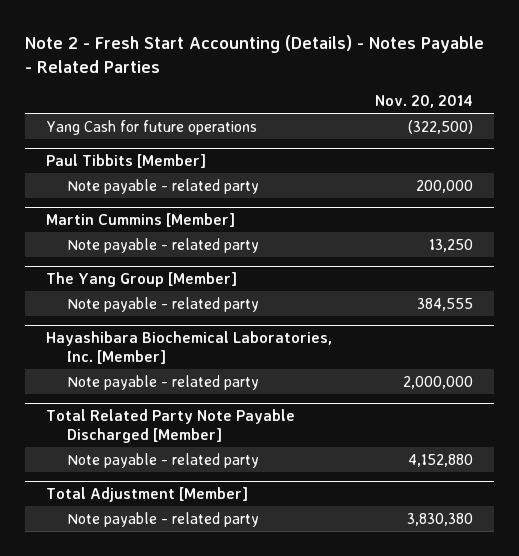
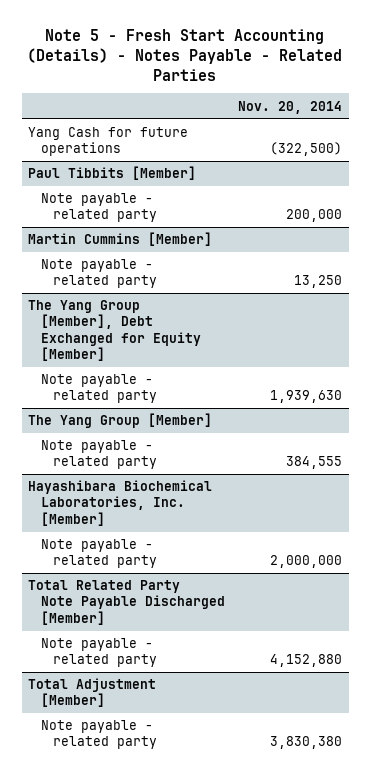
- Note 2 - Fresh Start Accounting (Details) - Notes Payable - Related Parties
+ Note 5 - Fresh Start Accounting (Details) - Notes Payable - Related Parties
+ The Yang Group [Member], Debt Exchanged for Equity [Member]
+ Note payable - related party | 1,939,630

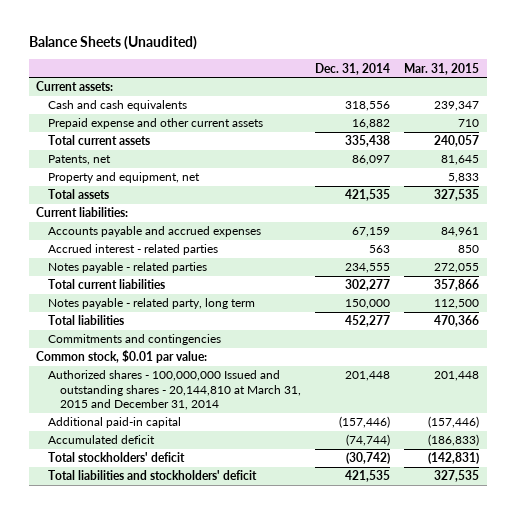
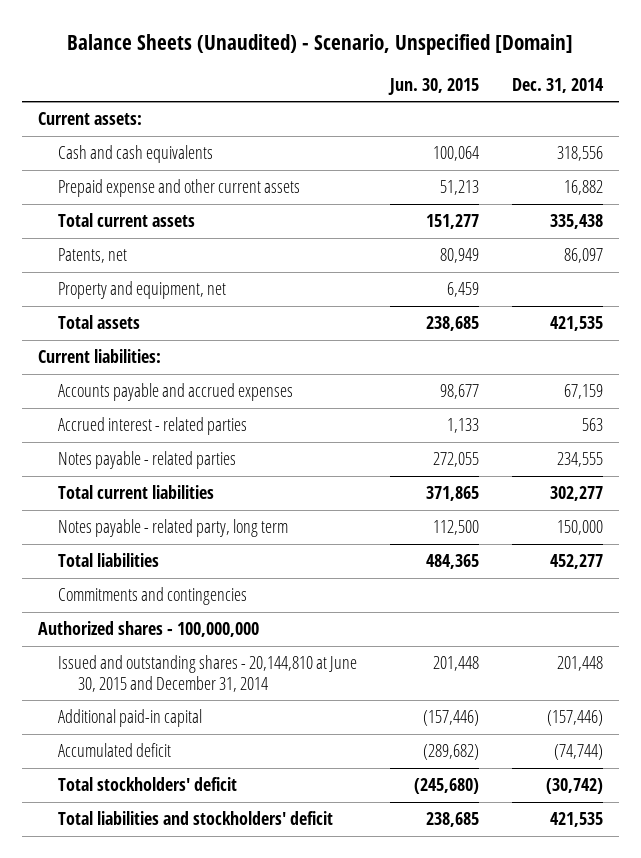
- Balance Sheets (Unaudited)
+ Balance Sheets (Unaudited) - Scenario, Unspecified [Domain]
- | Dec. 31, 2014 | Mar. 31, 2015
+ | Jun. 30, 2015 | Dec. 31, 2014
- Common stock, $0.01 par value:
- Authorized shares - 100,000,000 Issued and outstanding shares - 20,144,810 at March 31, 2015 and December 31, 2014 | 201,448 | 201,448
+ Authorized shares - 100,000,000
+ Issued and outstanding shares - 20,144,810 at June 30, 2015 and December 31, 2014 | 201,448 | 201,448

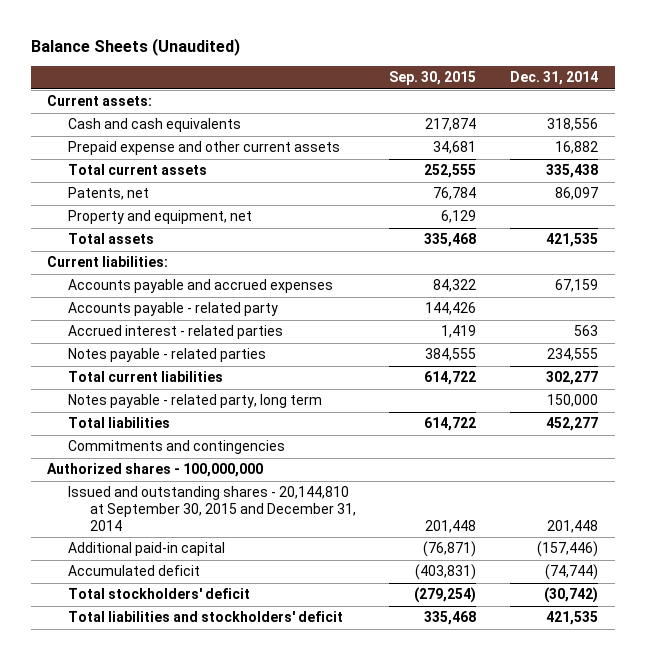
- Balance Sheets (Unaudited) - Scenario, Unspecified [Domain]
+ Balance Sheets (Unaudited)
- | Jun. 30, 2015 | Dec. 31, 2014
+ | Sep. 30, 2015 | Dec. 31, 2014
+ Accounts payable - related party | 144,426 |
- Issued and outstanding shares - 20,144,810 at June 30, 2015 and December 31, 2014 | 201,448 | 201,448
+ Issued and outstanding shares - 20,144,810 at September 30, 2015 and December 31, 2014 | 201,448 | 201,448

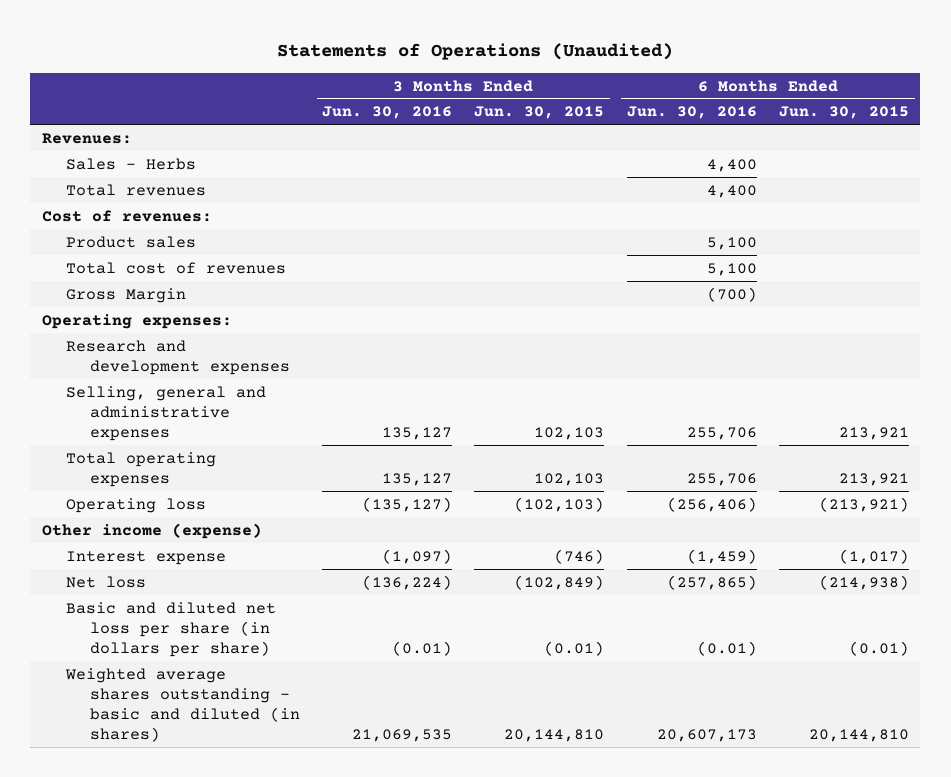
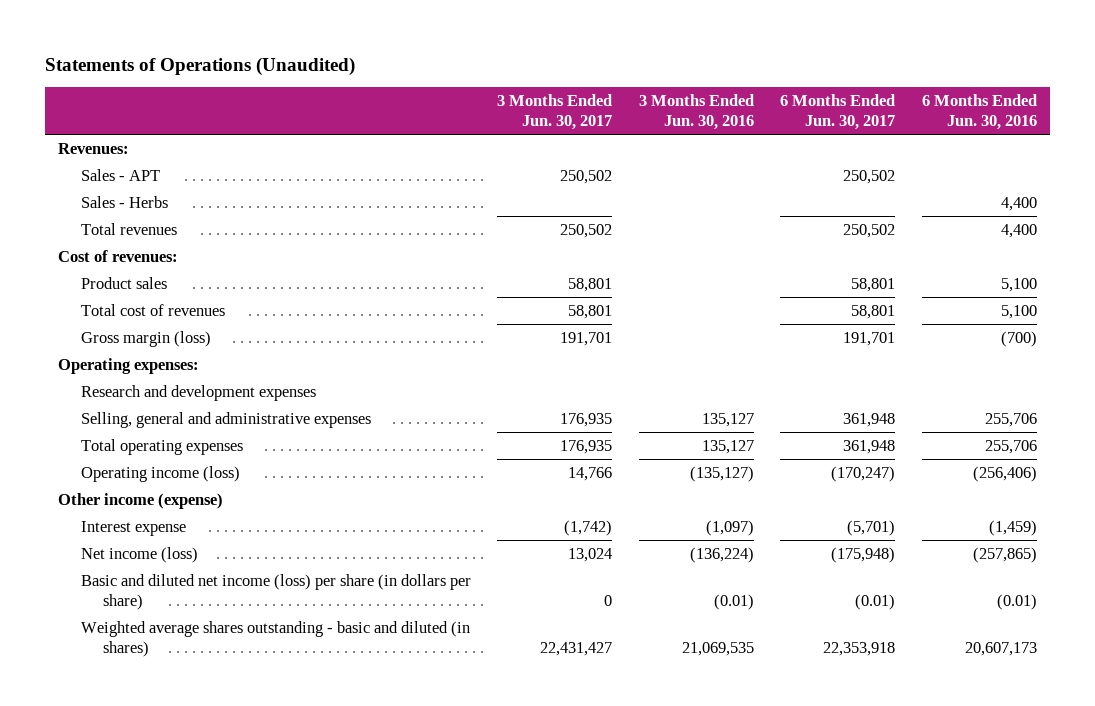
- | 3 Months Ended Jun. 30, 2016 | 3 Months Ended Jun. 30, 2015 | 6 Months Ended Jun. 30, 2016 | 6 Months Ended Jun. 30, 2015
+ | 3 Months Ended Jun. 30, 2017 | 3 Months Ended Jun. 30, 2016 | 6 Months Ended Jun. 30, 2017 | 6 Months Ended Jun. 30, 2016
+ Sales - APT | 250,502 | | 250,502 |
- Gross Margin | | | (700) |
+ Gross margin (loss) | 191,701 | | 191,701 | (700)
- Operating loss | (135,127) | (102,103) | (256,406) | (213,921)
+ Operating income (loss) | 14,766 | (135,127) | (170,247) | (256,406)
- Net loss | (136,224) | (102,849) | (257,865) | (214,938)
- Basic and diluted net loss per share (in dollars per share) | (0.01) | (0.01) | (0.01) | (0.01)
+ Net income (loss) | 13,024 | (136,224) | (175,948) | (257,865)
+ Basic and diluted net income (loss) per share (in dollars per share) | 0 | (0.01) | (0.01) | (0.01)

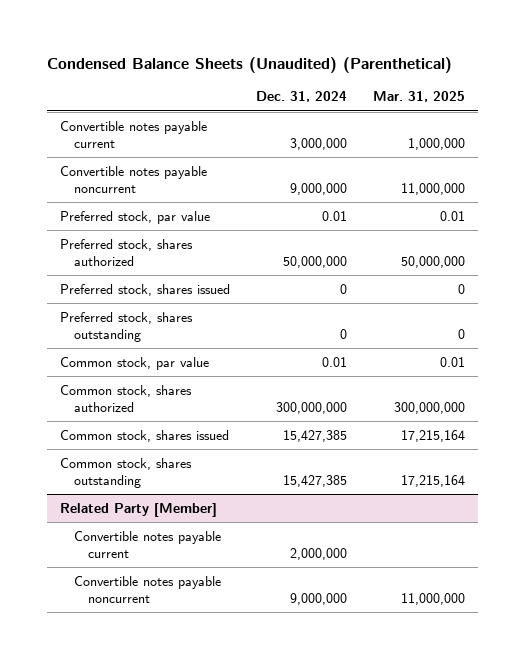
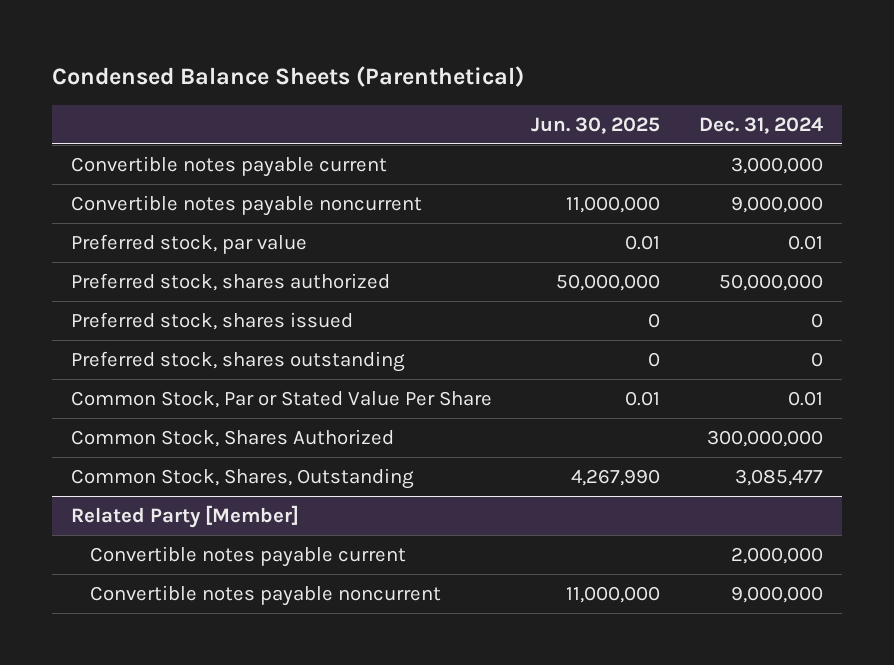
- Condensed Balance Sheets (Unaudited) (Parenthetical)
+ Condensed Balance Sheets (Parenthetical)
- | Dec. 31, 2024 | Mar. 31, 2025
+ | Jun. 30, 2025 | Dec. 31, 2024
- Common stock, par value | 0.01 | 0.01
- Common stock, shares authorized | 300,000,000 | 300,000,000
- Common stock, shares issued | 15,427,385 | 17,215,164
- Common stock, shares outstanding | 15,427,385 | 17,215,164
+ Common Stock, Par or Stated Value Per Share | 0.01 | 0.01
+ Common Stock, Shares Authorized | | 300,000,000
+ Common Stock, Shares, Outstanding | 4,267,990 | 3,085,477

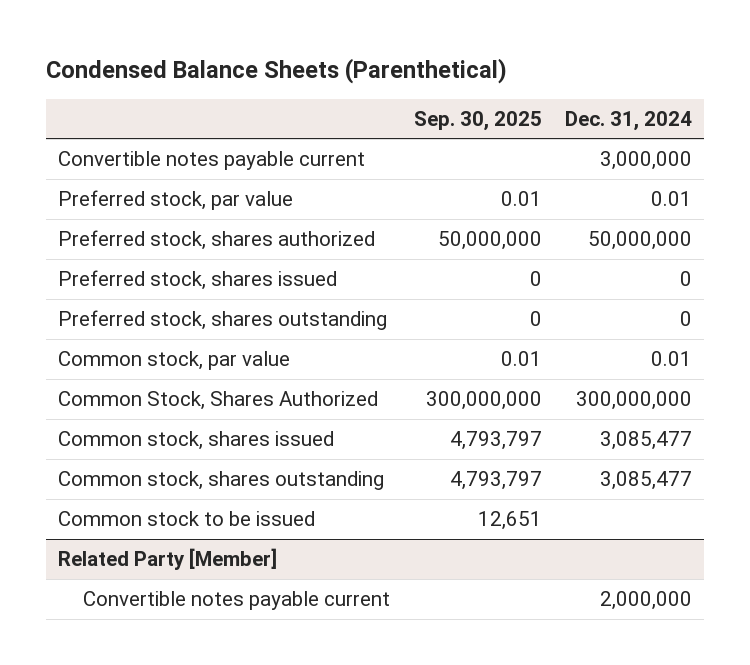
- | Jun. 30, 2025 | Dec. 31, 2024
+ | Sep. 30, 2025 | Dec. 31, 2024
- Convertible notes payable noncurrent | 11,000,000 | 9,000,000
- Common Stock, Par or Stated Value Per Share | 0.01 | 0.01
+ Common stock, par value | 0.01 | 0.01
- Common Stock, Shares, Outstanding | 4,267,990 | 3,085,477
+ Common stock, shares issued | 4,793,797 | 3,085,477
+ Common stock, shares outstanding | 4,793,797 | 3,085,477
+ Common stock to be issued | 12,651 |
@ Related Party [Member]
- Convertible notes payable noncurrent | 11,000,000 | 9,000,000

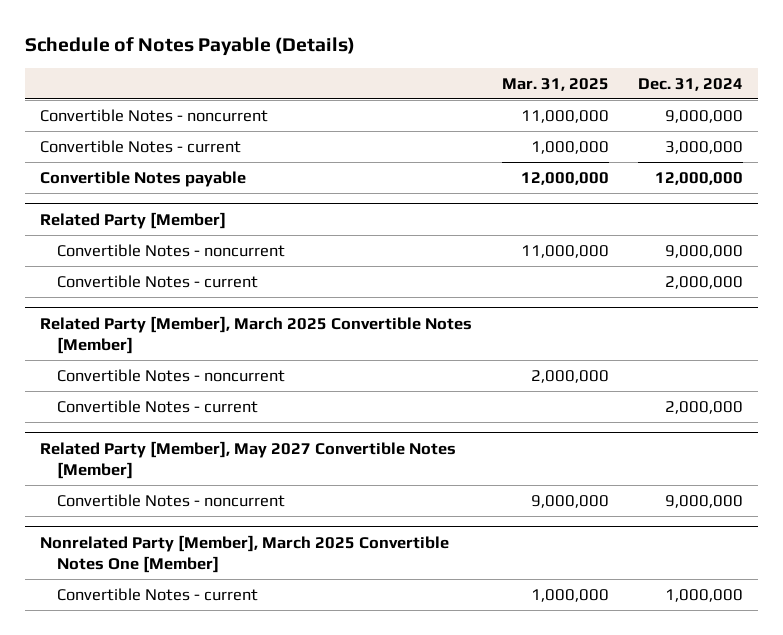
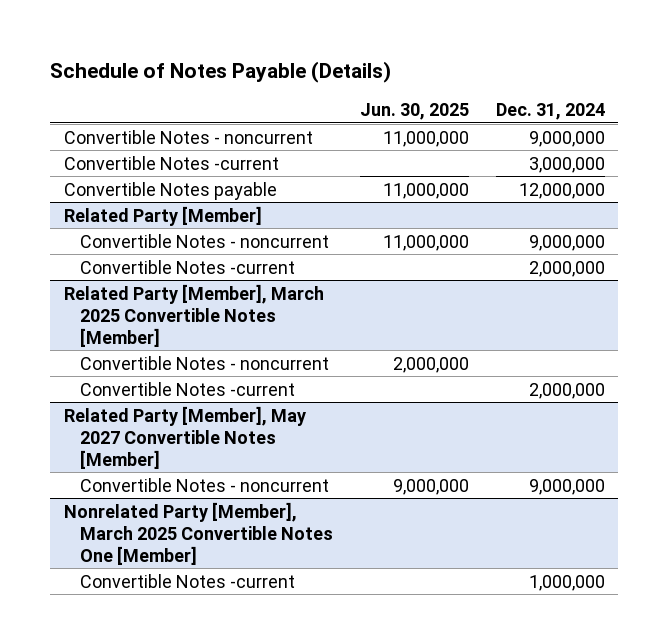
- | Mar. 31, 2025 | Dec. 31, 2024
+ | Jun. 30, 2025 | Dec. 31, 2024
- Convertible Notes - current | 1,000,000 | 3,000,000
+ Convertible Notes -current | | 3,000,000
@ Related Party [Member]
- Convertible Notes - current | | 2,000,000
+ Convertible Notes -current | | 2,000,000
@ Related Party [Member], March 2025 Convertible Notes [Member]
- Convertible Notes - current | | 2,000,000
+ Convertible Notes -current | | 2,000,000
@ Nonrelated Party [Member], March 2025 Convertible Notes One [Member]
- Convertible Notes - current | 1,000,000 | 1,000,000
+ Convertible Notes -current | | 1,000,000

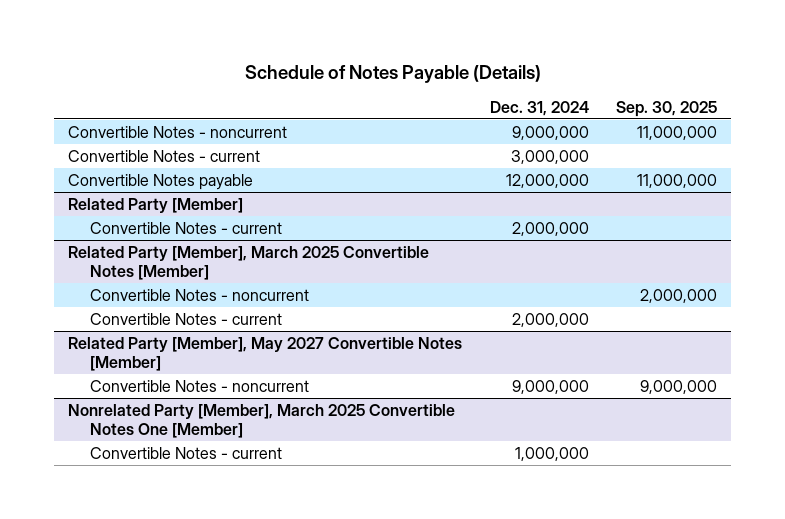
- | Jun. 30, 2025 | Dec. 31, 2024
+ | Dec. 31, 2024 | Sep. 30, 2025
- Convertible Notes -current | | 3,000,000
+ Convertible Notes - current | 3,000,000 |
@ Related Party [Member]
- Convertible Notes - noncurrent | 11,000,000 | 9,000,000
- Convertible Notes -current | | 2,000,000
+ Convertible Notes - current | 2,000,000 |
@ Related Party [Member], March 2025 Convertible Notes [Member]
- Convertible Notes -current | | 2,000,000
+ Convertible Notes - current | 2,000,000 |
@ Nonrelated Party [Member], March 2025 Convertible Notes One [Member]
- Convertible Notes -current | | 1,000,000
+ Convertible Notes - current | 1,000,000 |

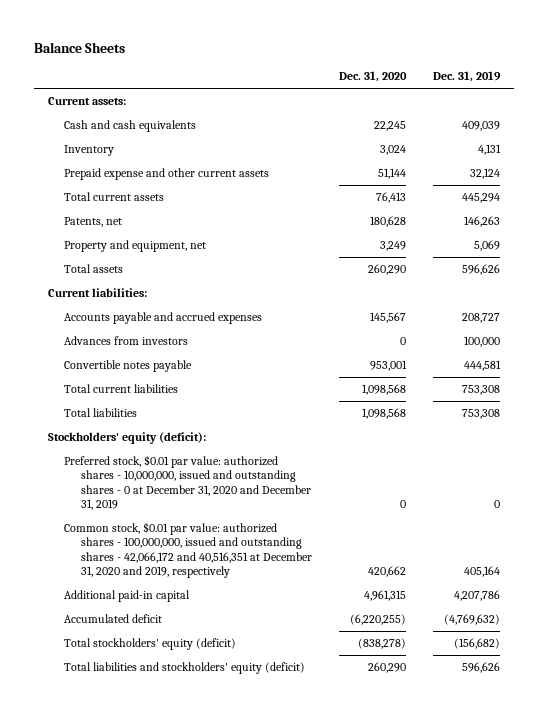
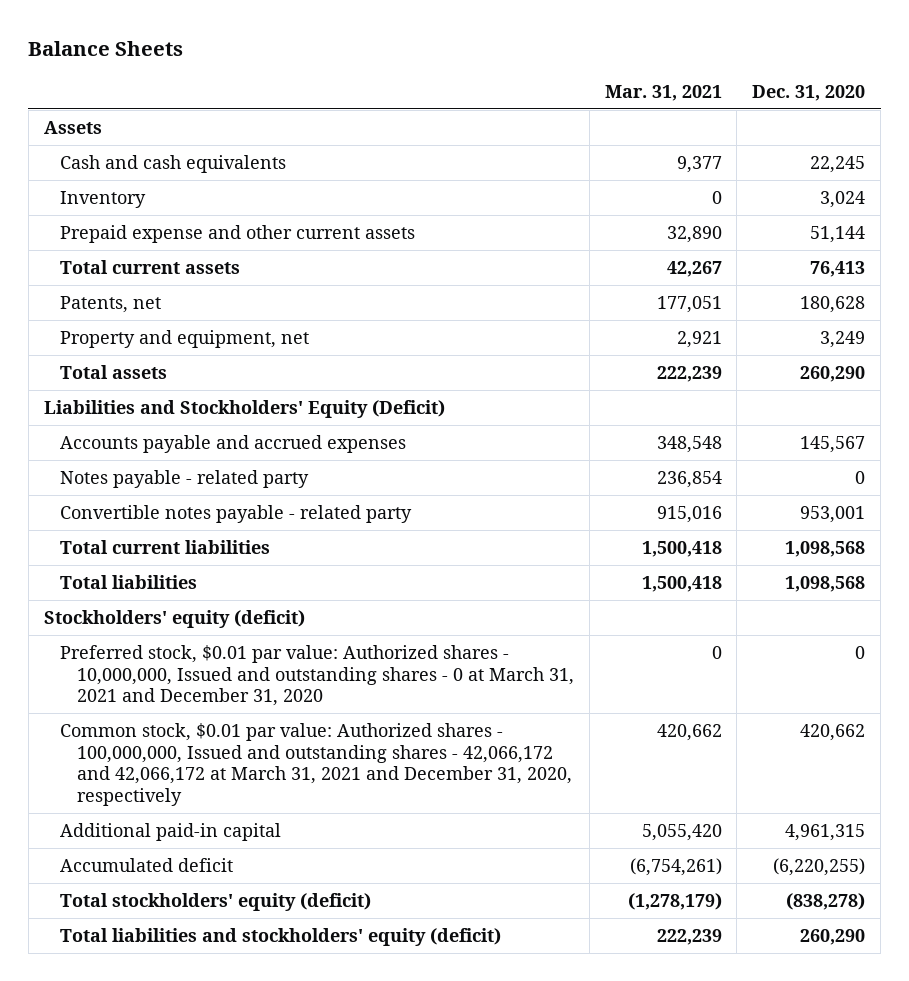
- | Dec. 31, 2020 | Dec. 31, 2019
+ | Mar. 31, 2021 | Dec. 31, 2020
- Current assets:
+ Assets
- Current liabilities:
+ Liabilities and Stockholders' Equity (Deficit)
- Advances from investors | 0 | 100,000
- Convertible notes payable | 953,001 | 444,581
+ Notes payable - related party | 236,854 | 0
+ Convertible notes payable - related party | 915,016 | 953,001
- Stockholders' equity (deficit):
- Preferred stock, $0.01 par value: authorized shares - 10,000,000, issued and outstanding shares - 0 at December 31, 2020 and December 31, 2019 | 0 | 0
- Common stock, $0.01 par value: authorized shares - 100,000,000, issued and outstanding shares - 42,066,172 and 40,516,351 at December 31, 2020 and 2019, respectively | 420,662 | 405,164
+ Stockholders' equity (deficit)
+ Preferred stock, $0.01 par value: Authorized shares - 10,000,000, Issued and outstanding shares - 0 at March 31, 2021 and December 31, 2020 | 0 | 0
+ Common stock, $0.01 par value: Authorized shares - 100,000,000, Issued and outstanding shares - 42,066,172 and 42,066,172 at March 31, 2021 and December 31, 2020, respectively | 420,662 | 420,662

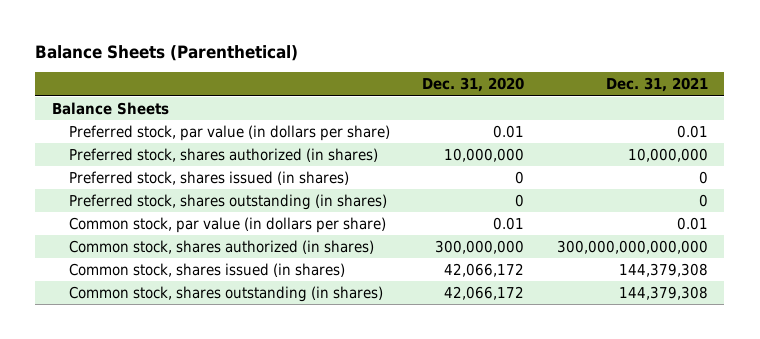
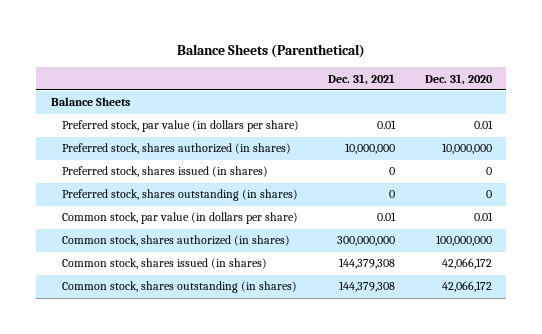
- | Dec. 31, 2020 | Dec. 31, 2021
+ | Dec. 31, 2021 | Dec. 31, 2020
- Common stock, shares authorized (in shares) | 300,000,000 | 300,000,000,000,000
+ Common stock, shares authorized (in shares) | 300,000,000 | 100,000,000

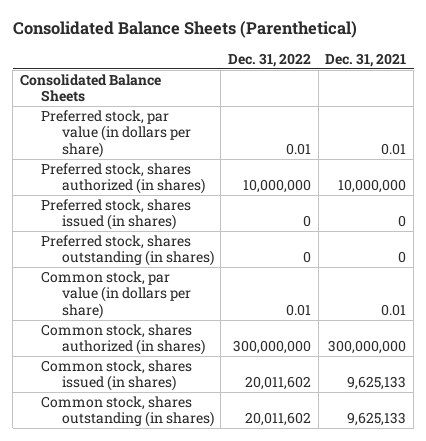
- Balance Sheets (Parenthetical)
+ Consolidated Balance Sheets (Parenthetical)
- | Dec. 31, 2021 | Dec. 31, 2020
+ | Dec. 31, 2022 | Dec. 31, 2021
- Balance Sheets
+ Consolidated Balance Sheets
- Common stock, shares issued (in shares) | 144,379,308 | 42,066,172
- Common stock, shares outstanding (in shares) | 144,379,308 | 42,066,172
+ Common stock, shares issued (in shares) | 20,011,602 | 9,625,133
+ Common stock, shares outstanding (in shares) | 20,011,602 | 9,625,133

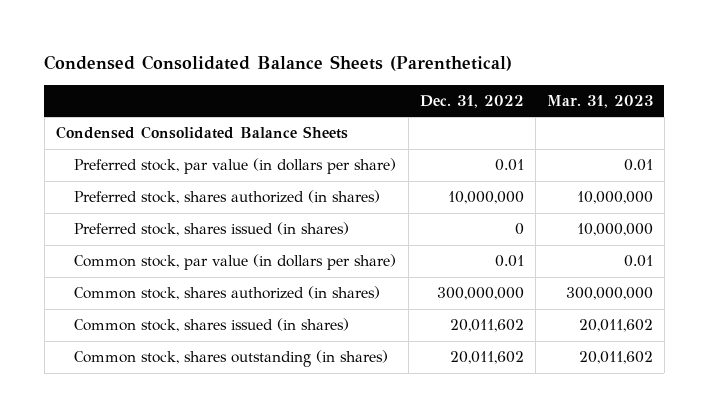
- Consolidated Balance Sheets (Parenthetical)
+ Condensed Consolidated Balance Sheets (Parenthetical)
- | Dec. 31, 2022 | Dec. 31, 2021
+ | Dec. 31, 2022 | Mar. 31, 2023
- Consolidated Balance Sheets
+ Condensed Consolidated Balance Sheets
- Preferred stock, shares outstanding (in shares) | 0 | 0

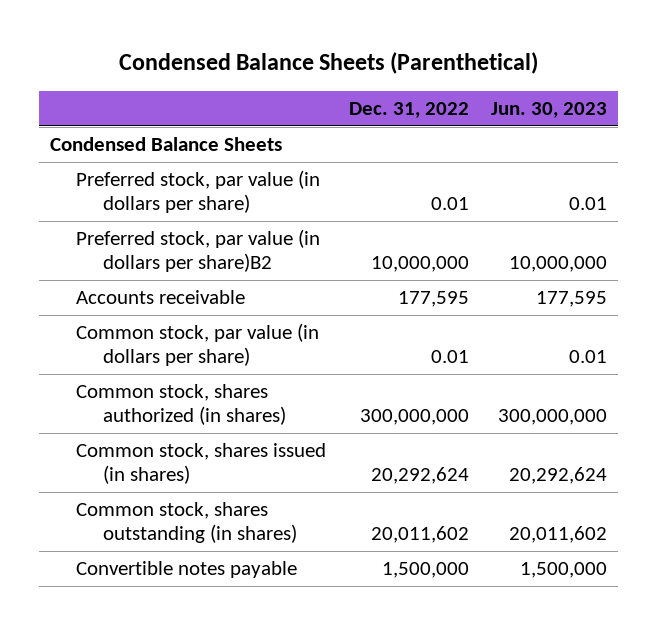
- Condensed Consolidated Balance Sheets (Parenthetical)
+ Condensed Balance Sheets (Parenthetical)
- | Dec. 31, 2022 | Mar. 31, 2023
+ | Dec. 31, 2022 | Jun. 30, 2023
- Condensed Consolidated Balance Sheets
+ Condensed Balance Sheets
- Preferred stock, shares authorized (in shares) | 10,000,000 | 10,000,000
- Preferred stock, shares issued (in shares) | 0 | 10,000,000
+ Preferred stock, par value (in dollars per share)B2 | 10,000,000 | 10,000,000
+ Accounts receivable | 177,595 | 177,595
- Common stock, shares issued (in shares) | 20,011,602 | 20,011,602
+ Common stock, shares issued (in shares) | 20,292,624 | 20,292,624
+ Convertible notes payable | 1,500,000 | 1,500,000

